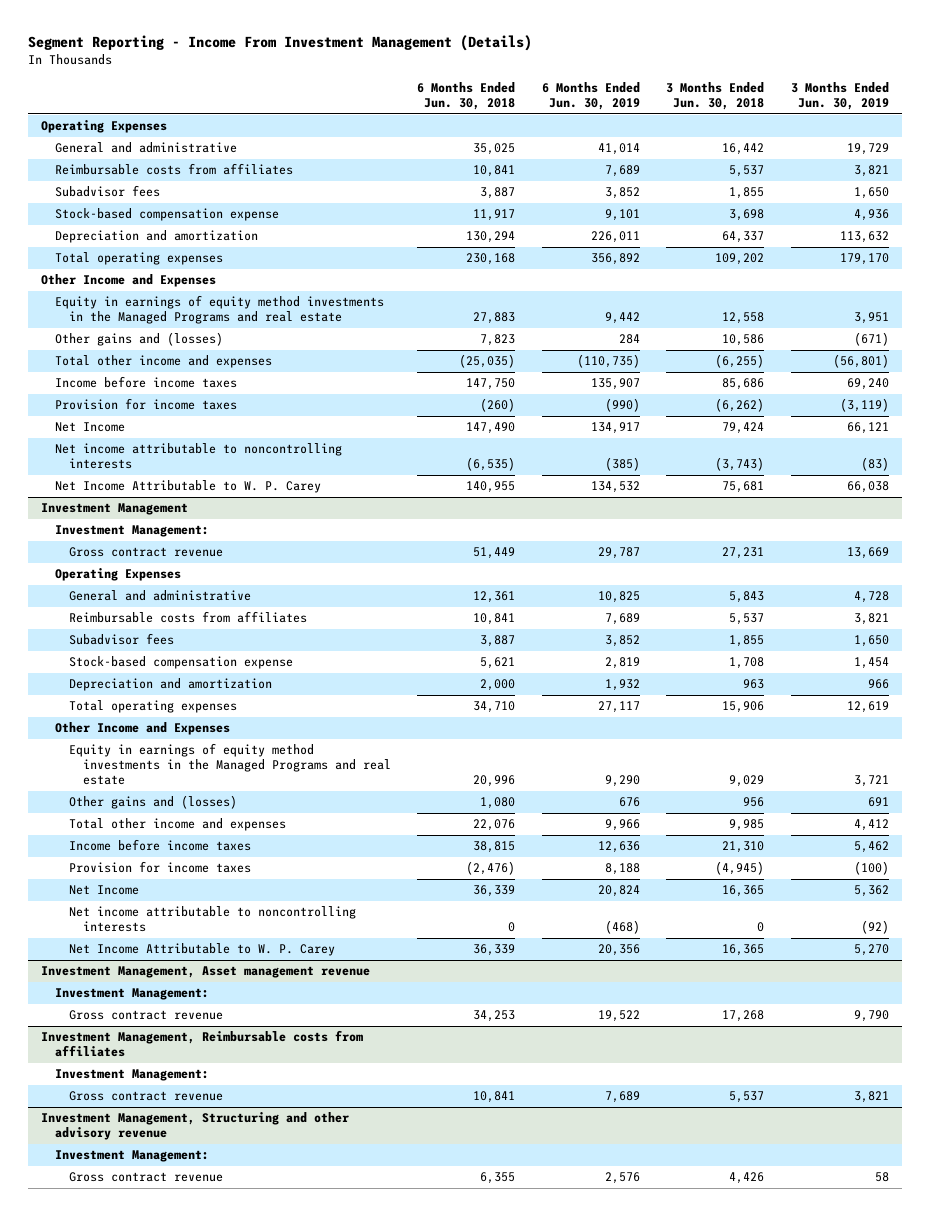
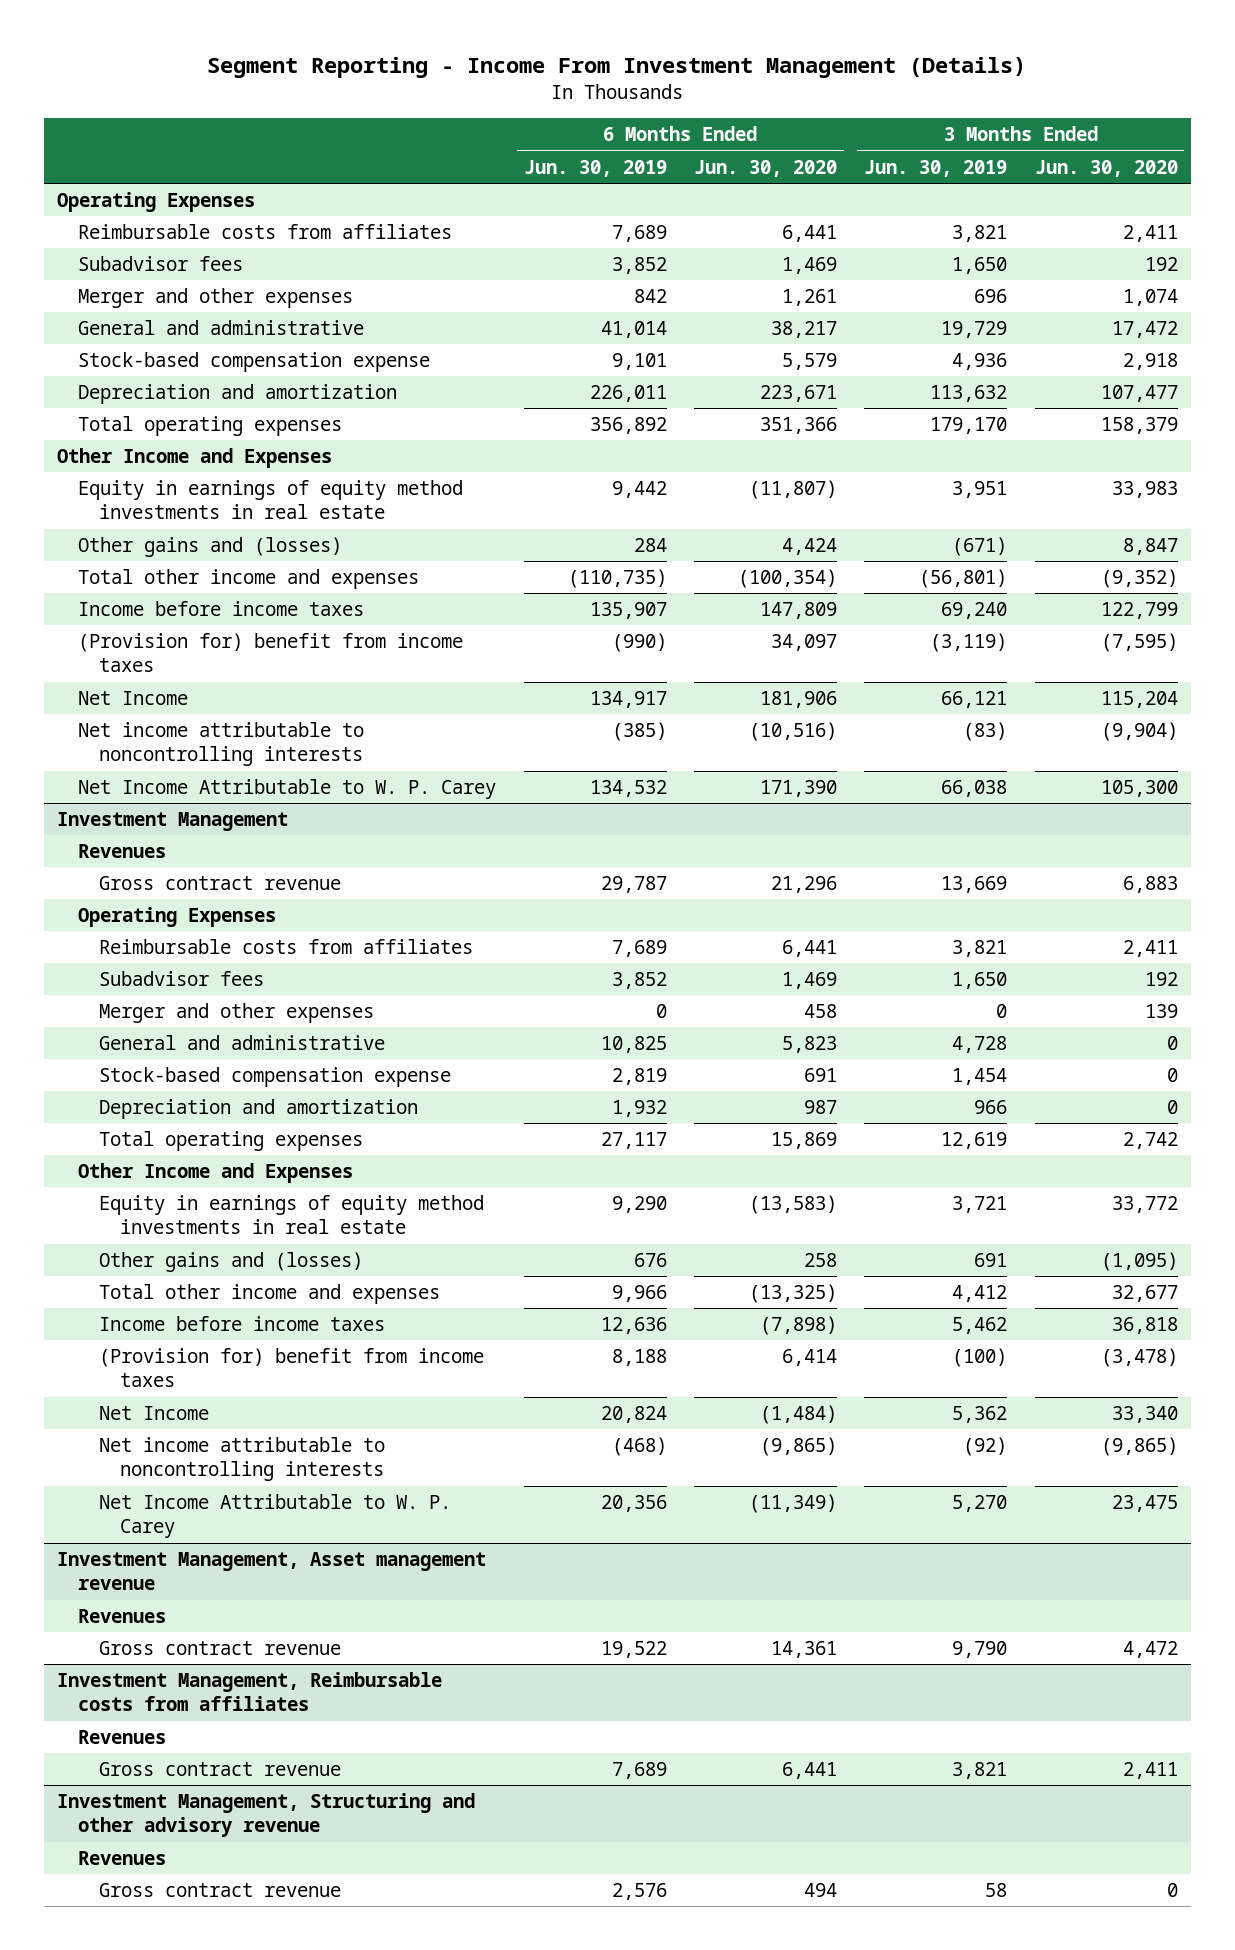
- | 6 Months Ended Jun. 30, 2018 | 6 Months Ended Jun. 30, 2019 | 3 Months Ended Jun. 30, 2018 | 3 Months Ended Jun. 30, 2019
+ | 6 Months Ended Jun. 30, 2019 | 6 Months Ended Jun. 30, 2020 | 3 Months Ended Jun. 30, 2019 | 3 Months Ended Jun. 30, 2020
+ Merger and other expenses | 842 | 1,261 | 696 | 1,074
moved down: General and administrative | 41,014 | 38,217 | 19,729 | 17,472
- Equity in earnings of equity method investments in the Managed Programs and real estate | 27,883 | 9,442 | 12,558 | 3,951
+ Equity in earnings of equity method investments in real estate | 9,442 | (11,807) | 3,951 | 33,983
- Provision for income taxes | (260) | (990) | (6,262) | (3,119)
+ (Provision for) benefit from income taxes | (990) | 34,097 | (3,119) | (7,595)
@ Investment Management
- Investment Management:
+ Revenues
+ Merger and other expenses | 0 | 458 | 0 | 139
moved down: General and administrative | 10,825 | 5,823 | 4,728 | 0
- Equity in earnings of equity method investments in the Managed Programs and real estate | 20,996 | 9,290 | 9,029 | 3,721
+ Equity in earnings of equity method investments in real estate | 9,290 | (13,583) | 3,721 | 33,772
- Provision for income taxes | (2,476) | 8,188 | (4,945) | (100)
+ (Provision for) benefit from income taxes | 8,188 | 6,414 | (100) | (3,478)
@ Investment Management, Asset management revenue
- Investment Management:
+ Revenues
@ Investment Management, Reimbursable costs from affiliates
- Investment Management:
+ Revenues
@ Investment Management, Structuring and other advisory revenue
- Investment Management:
+ Revenues

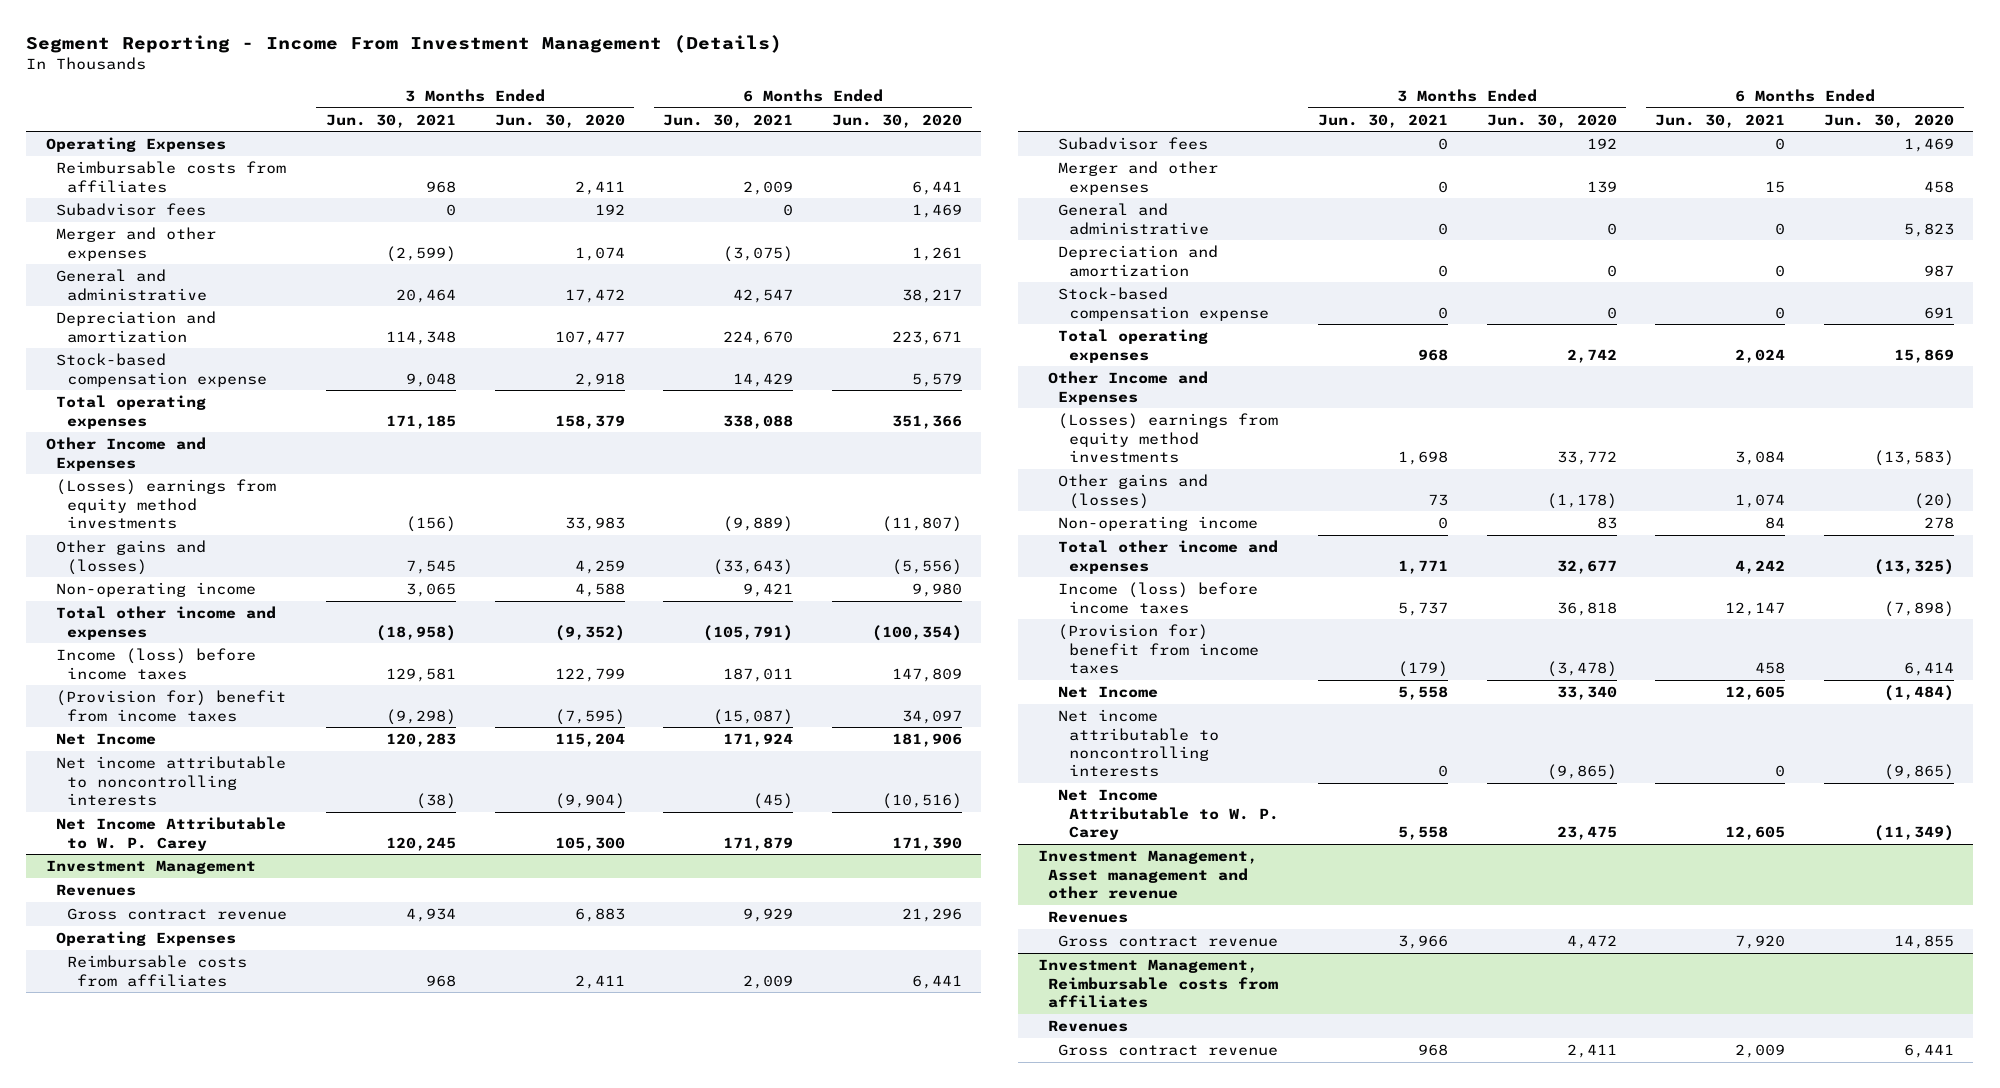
- | 6 Months Ended Jun. 30, 2019 | 6 Months Ended Jun. 30, 2020 | 3 Months Ended Jun. 30, 2019 | 3 Months Ended Jun. 30, 2020
+ | 3 Months Ended Jun. 30, 2021 | 3 Months Ended Jun. 30, 2020 | 6 Months Ended Jun. 30, 2021 | 6 Months Ended Jun. 30, 2020
moved down: Stock-based compensation expense | 9,048 | 2,918 | 14,429 | 5,579
- Equity in earnings of equity method investments in real estate | 9,442 | (11,807) | 3,951 | 33,983
- Other gains and (losses) | 284 | 4,424 | (671) | 8,847
+ (Losses) earnings from equity method investments | (156) | 33,983 | (9,889) | (11,807)
+ Other gains and (losses) | 7,545 | 4,259 | (33,643) | (5,556)
+ Non-operating income | 3,065 | 4,588 | 9,421 | 9,980
- Income before income taxes | 135,907 | 147,809 | 69,240 | 122,799
+ Income (loss) before income taxes | 129,581 | 122,799 | 187,011 | 147,809
@ Investment Management
moved down: Stock-based compensation expense | 0 | 0 | 0 | 691
- Equity in earnings of equity method investments in real estate | 9,290 | (13,583) | 3,721 | 33,772
- Other gains and (losses) | 676 | 258 | 691 | (1,095)
+ (Losses) earnings from equity method investments | 1,698 | 33,772 | 3,084 | (13,583)
+ Other gains and (losses) | 73 | (1,178) | 1,074 | (20)
+ Non-operating income | 0 | 83 | 84 | 278
- Income before income taxes | 12,636 | (7,898) | 5,462 | 36,818
+ Income (loss) before income taxes | 5,737 | 36,818 | 12,147 | (7,898)
- Investment Management, Asset management revenue
+ Investment Management, Asset management and other revenue
- Gross contract revenue | 19,522 | 14,361 | 9,790 | 4,472
+ Gross contract revenue | 3,966 | 4,472 | 7,920 | 14,855
- Investment Management, Structuring and other advisory revenue
- Revenues
- Gross contract revenue | 2,576 | 494 | 58 | 0

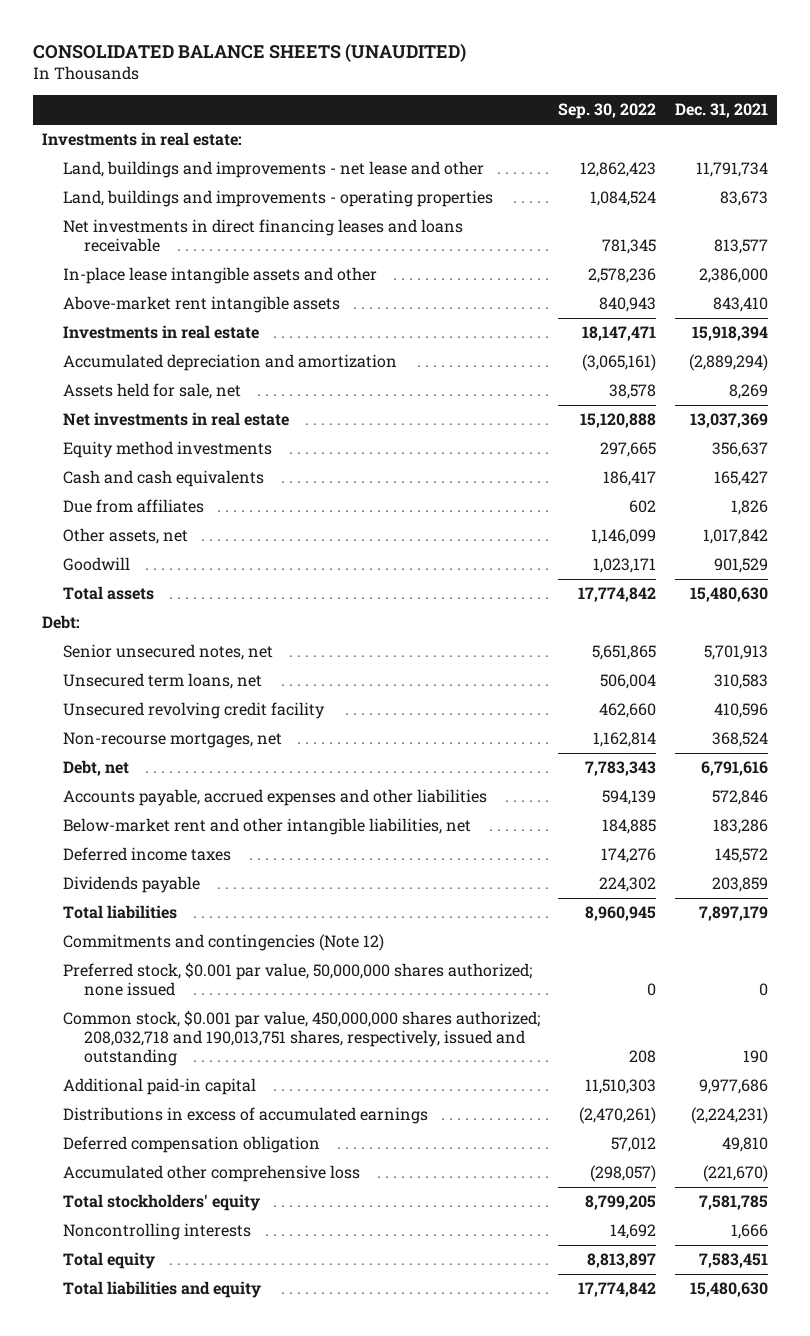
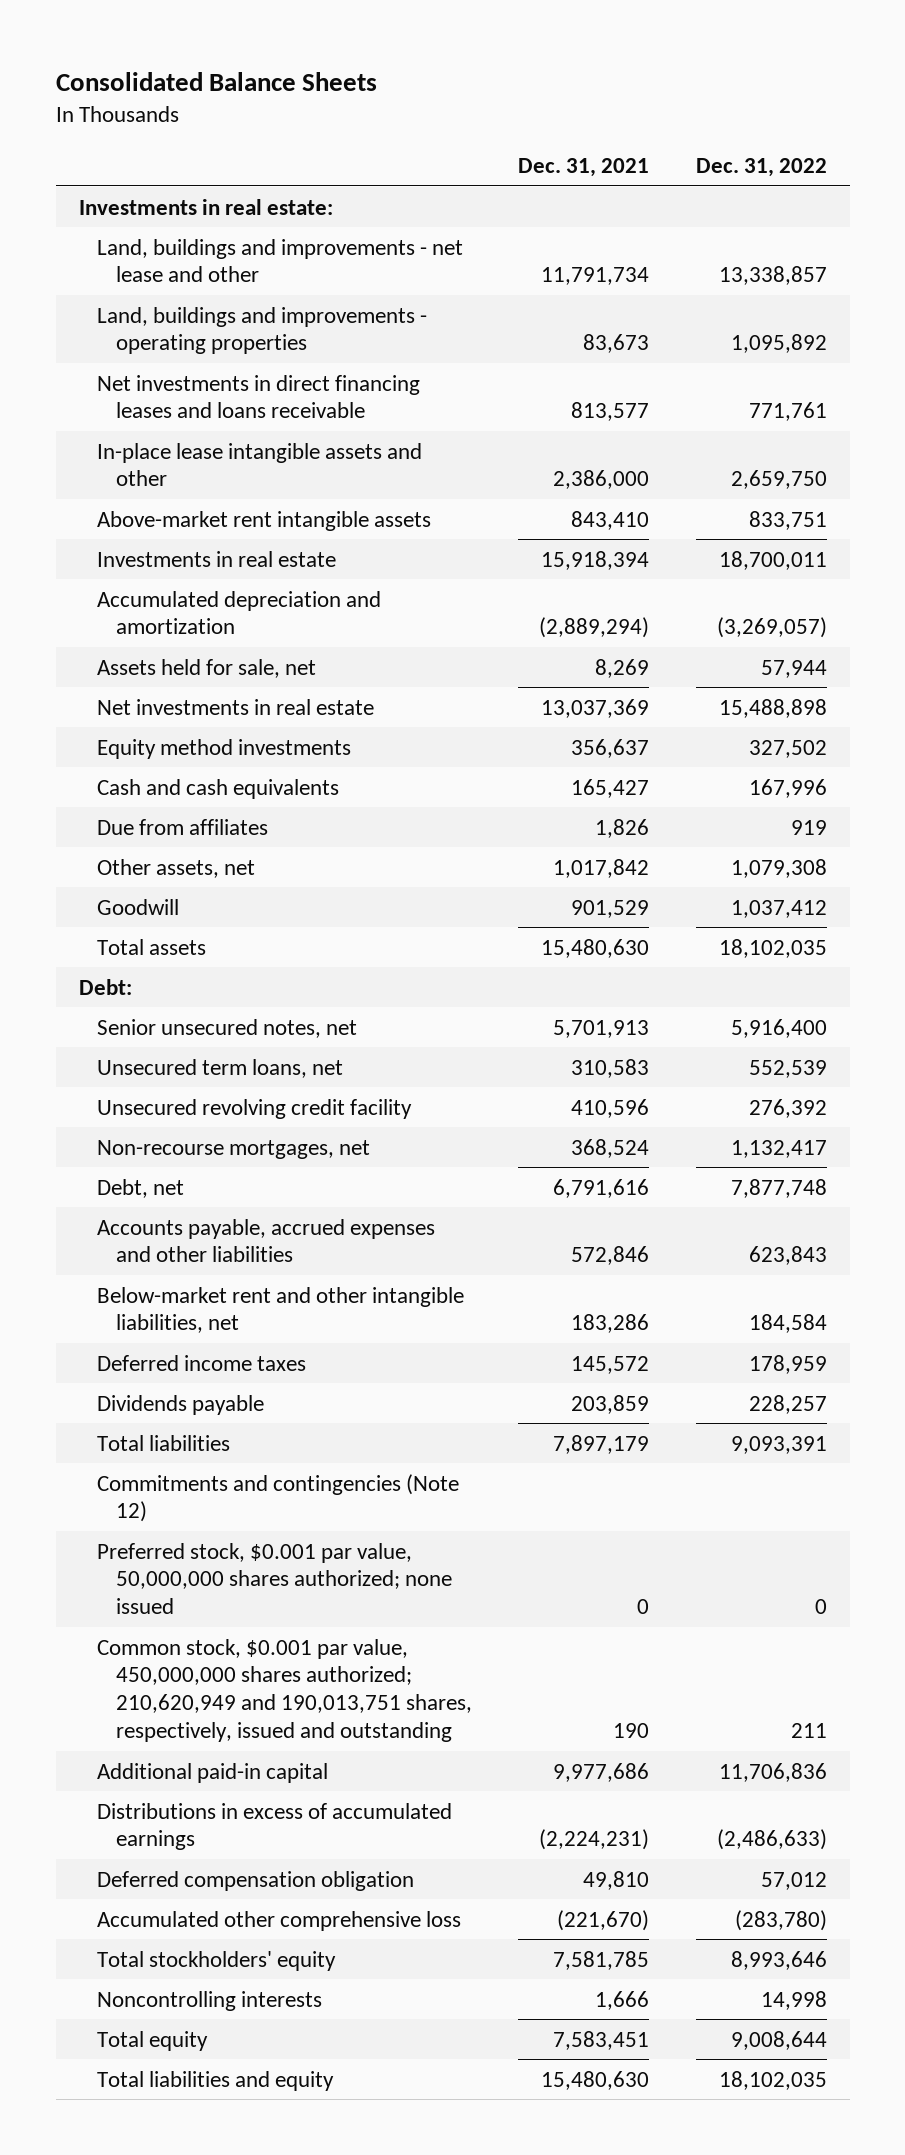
- CONSOLIDATED BALANCE SHEETS (UNAUDITED)
+ Consolidated Balance Sheets
- | Sep. 30, 2022 | Dec. 31, 2021
+ | Dec. 31, 2021 | Dec. 31, 2022
- Common stock, $0.001 par value, 450,000,000 shares authorized; 208,032,718 and 190,013,751 shares, respectively, issued and outstanding | 208 | 190
+ Common stock, $0.001 par value, 450,000,000 shares authorized; 210,620,949 and 190,013,751 shares, respectively, issued and outstanding | 190 | 211

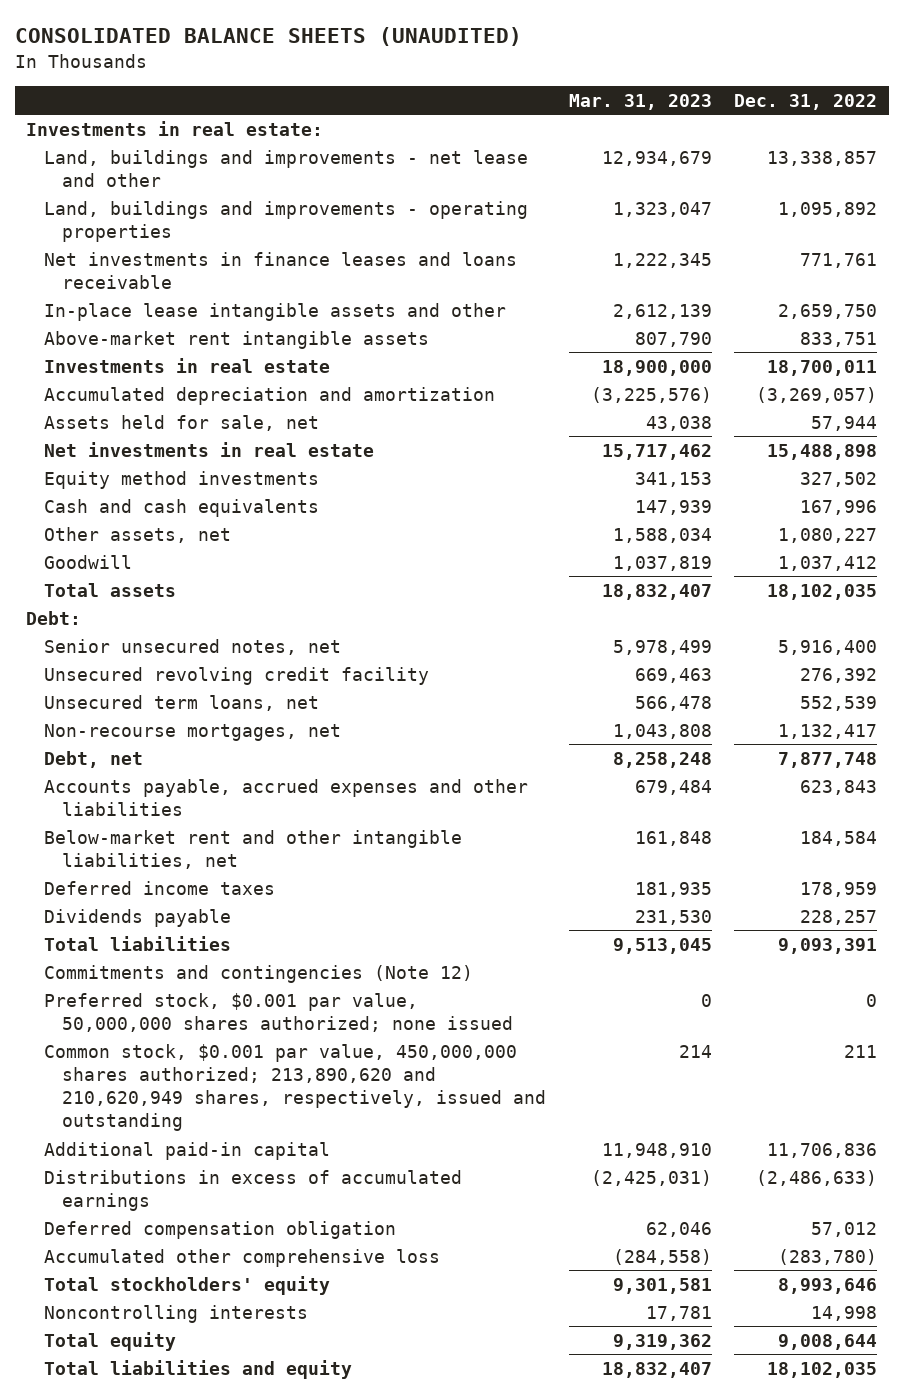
- Consolidated Balance Sheets
+ CONSOLIDATED BALANCE SHEETS (UNAUDITED)
- | Dec. 31, 2021 | Dec. 31, 2022
+ | Mar. 31, 2023 | Dec. 31, 2022
- Net investments in direct financing leases and loans receivable | 813,577 | 771,761
+ Net investments in finance leases and loans receivable | 1,222,345 | 771,761
- Due from affiliates | 1,826 | 919
- Other assets, net | 1,017,842 | 1,079,308
+ Other assets, net | 1,588,034 | 1,080,227
moved down: Unsecured term loans, net | 566,478 | 552,539
- Common stock, $0.001 par value, 450,000,000 shares authorized; 210,620,949 and 190,013,751 shares, respectively, issued and outstanding | 190 | 211
+ Common stock, $0.001 par value, 450,000,000 shares authorized; 213,890,620 and 210,620,949 shares, respectively, issued and outstanding | 214 | 211

